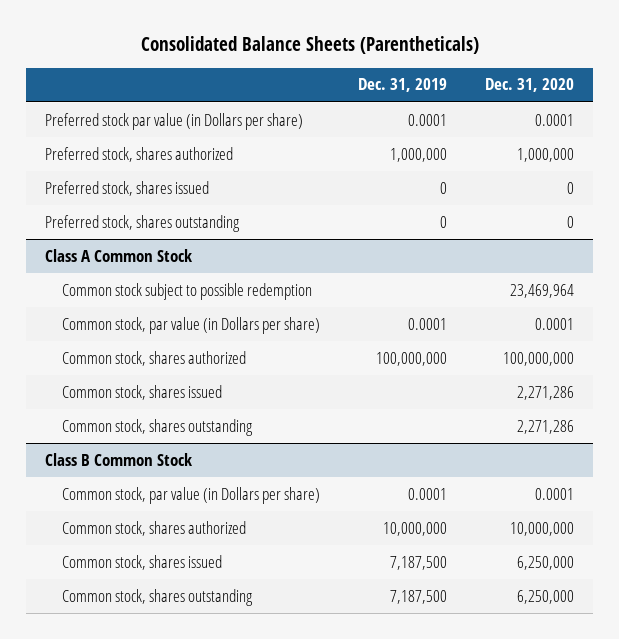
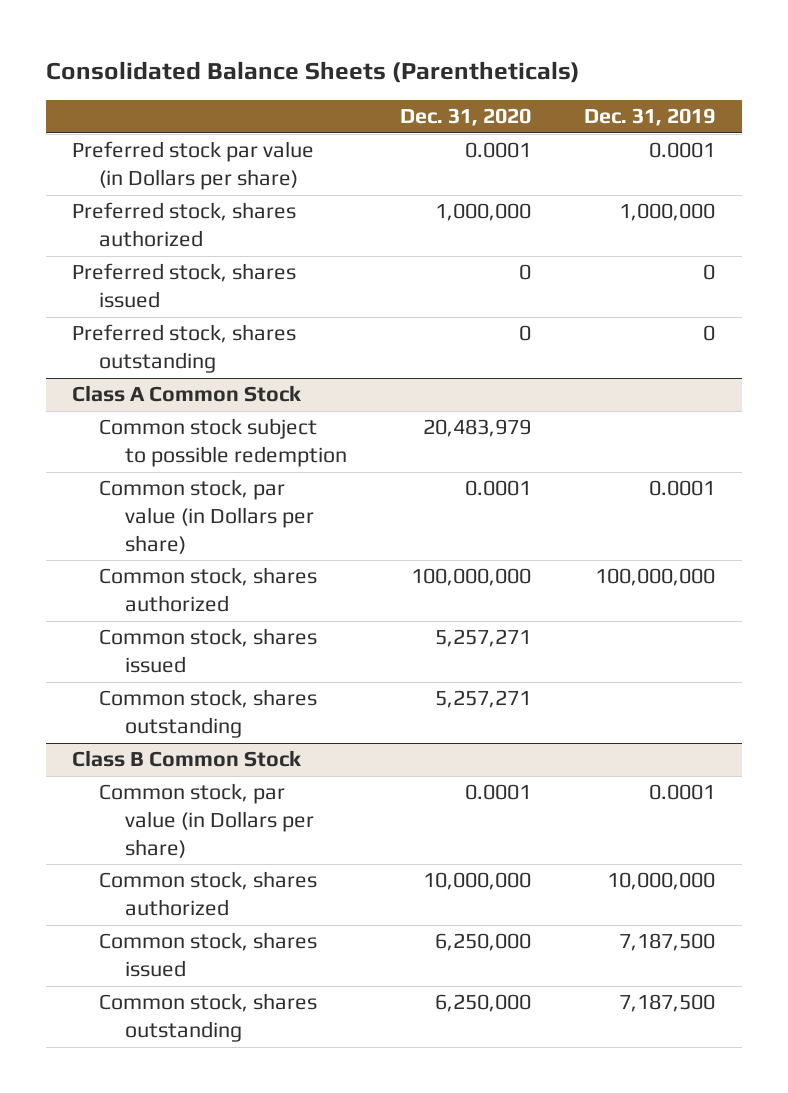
- | Dec. 31, 2019 | Dec. 31, 2020
+ | Dec. 31, 2020 | Dec. 31, 2019
@ Class A Common Stock
- Common stock subject to possible redemption | | 23,469,964
+ Common stock subject to possible redemption | 20,483,979 |
- Common stock, shares issued | | 2,271,286
- Common stock, shares outstanding | | 2,271,286
+ Common stock, shares issued | 5,257,271 |
+ Common stock, shares outstanding | 5,257,271 |

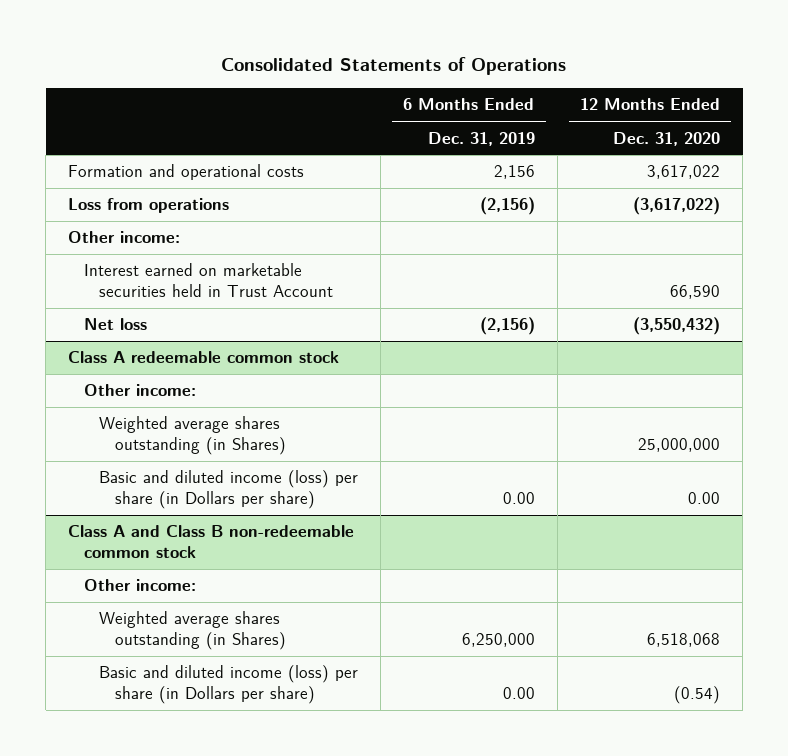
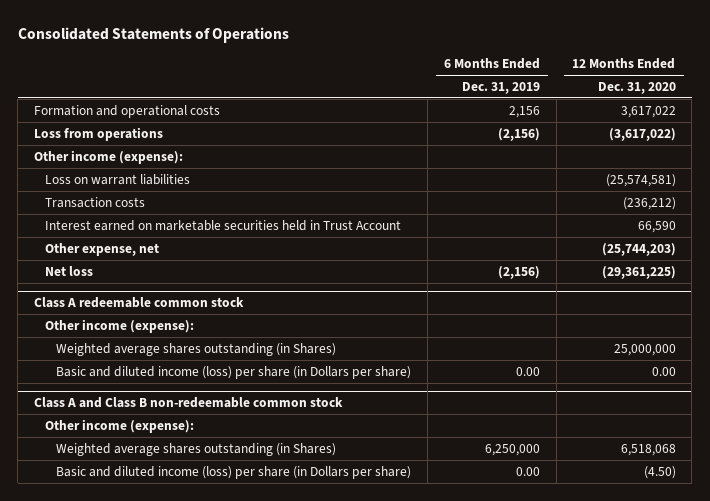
- Other income:
+ Other income (expense):
+ Loss on warrant liabilities | | (25,574,581)
+ Transaction costs | | (236,212)
- Net loss | (2,156) | (3,550,432)
+ Other expense, net | | (25,744,203)
+ Net loss | (2,156) | (29,361,225)
@ Class A redeemable common stock
- Other income:
+ Other income (expense):
@ Class A and Class B non-redeemable common stock
- Other income:
+ Other income (expense):
- Basic and diluted income (loss) per share (in Dollars per share) | 0.00 | (0.54)
+ Basic and diluted income (loss) per share (in Dollars per share) | 0.00 | (4.50)

